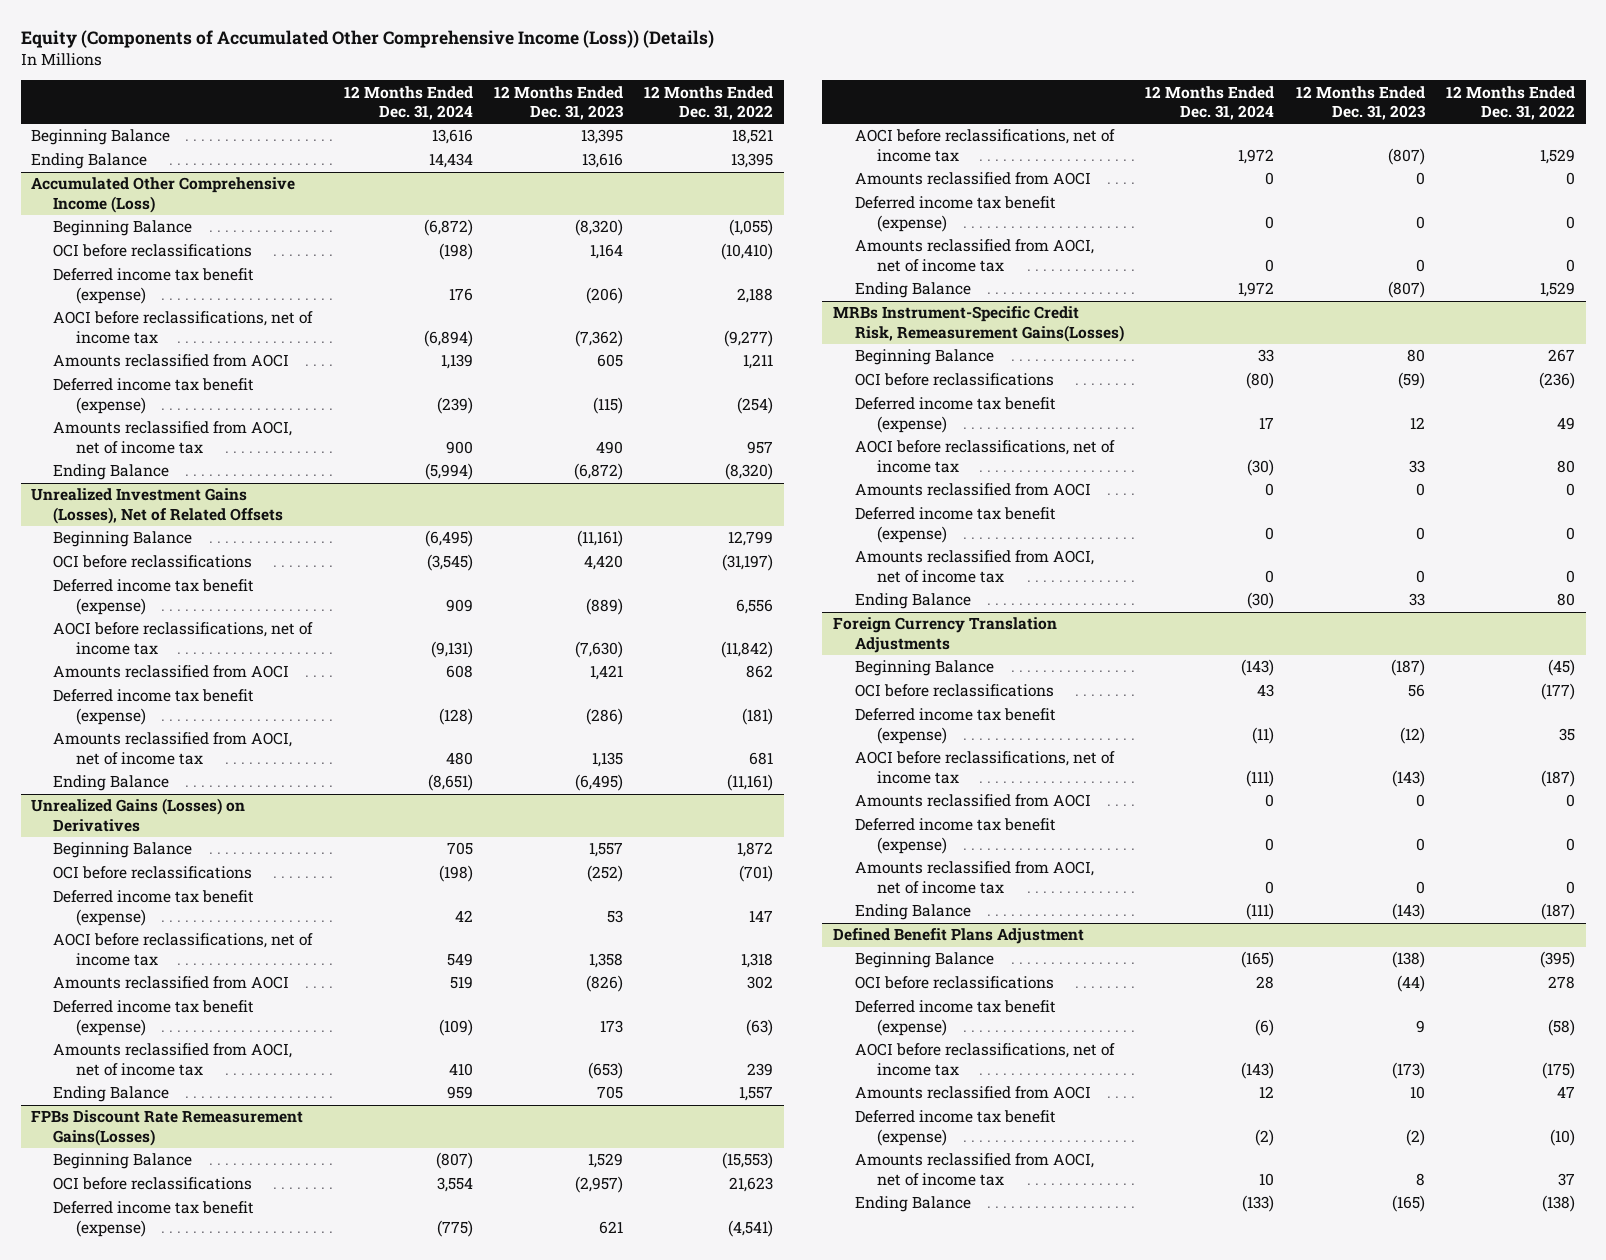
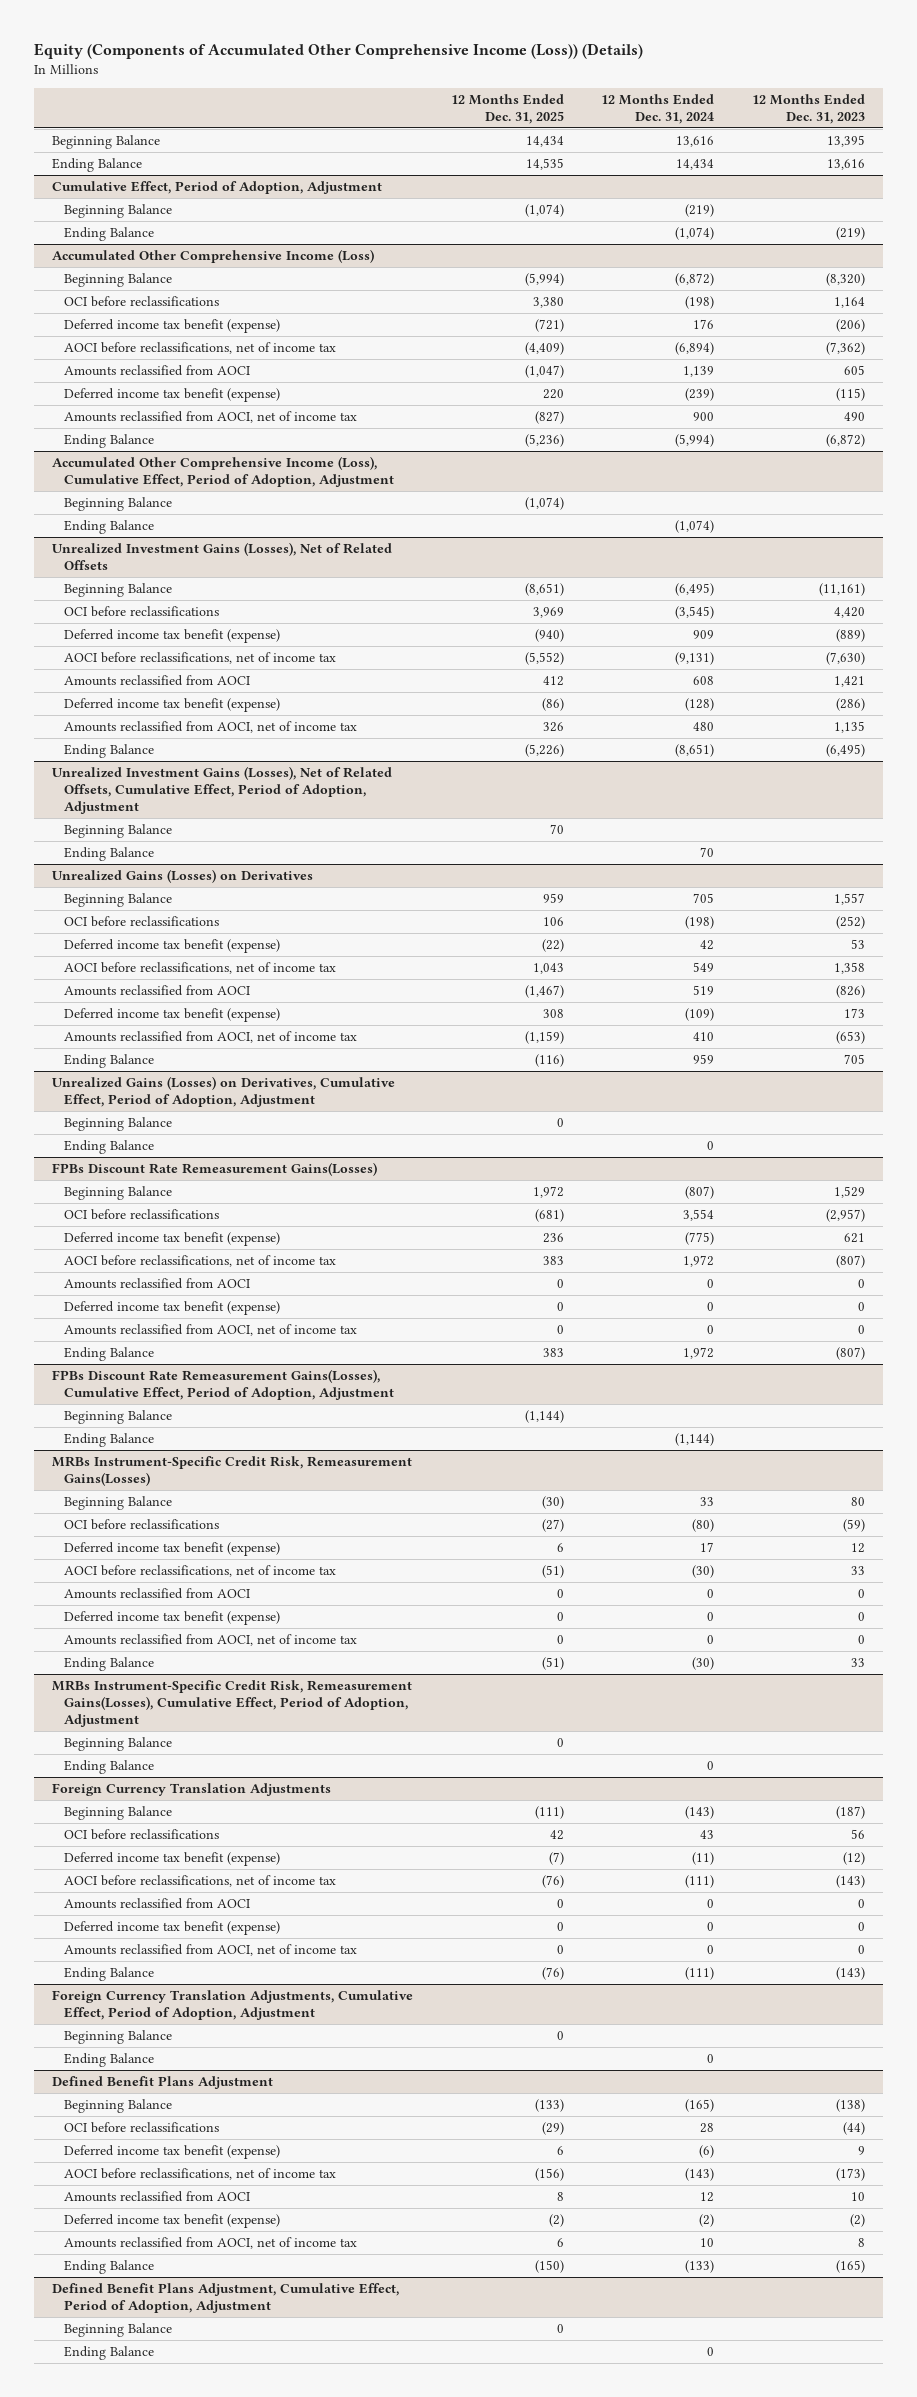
- | 12 Months Ended Dec. 31, 2024 | 12 Months Ended Dec. 31, 2023 | 12 Months Ended Dec. 31, 2022
+ | 12 Months Ended Dec. 31, 2025 | 12 Months Ended Dec. 31, 2024 | 12 Months Ended Dec. 31, 2023
+ Cumulative Effect, Period of Adoption, Adjustment
+ Beginning Balance | (1,074) | (219) |
+ Ending Balance | | (1,074) | (219)
+ Accumulated Other Comprehensive Income (Loss), Cumulative Effect, Period of Adoption, Adjustment
+ Beginning Balance | (1,074) | |
+ Ending Balance | | (1,074) |
+ Unrealized Investment Gains (Losses), Net of Related Offsets, Cumulative Effect, Period of Adoption, Adjustment
+ Beginning Balance | 70 | |
+ Ending Balance | | 70 |
+ Unrealized Gains (Losses) on Derivatives, Cumulative Effect, Period of Adoption, Adjustment
+ Beginning Balance | 0 | |
+ Ending Balance | | 0 |
+ FPBs Discount Rate Remeasurement Gains(Losses), Cumulative Effect, Period of Adoption, Adjustment
+ Beginning Balance | (1,144) | |
+ Ending Balance | | (1,144) |
+ MRBs Instrument-Specific Credit Risk, Remeasurement Gains(Losses), Cumulative Effect, Period of Adoption, Adjustment
+ Beginning Balance | 0 | |
+ Ending Balance | | 0 |
+ Foreign Currency Translation Adjustments, Cumulative Effect, Period of Adoption, Adjustment
+ Beginning Balance | 0 | |
+ Ending Balance | | 0 |
+ Defined Benefit Plans Adjustment, Cumulative Effect, Period of Adoption, Adjustment
+ Beginning Balance | 0 | |
+ Ending Balance | | 0 |

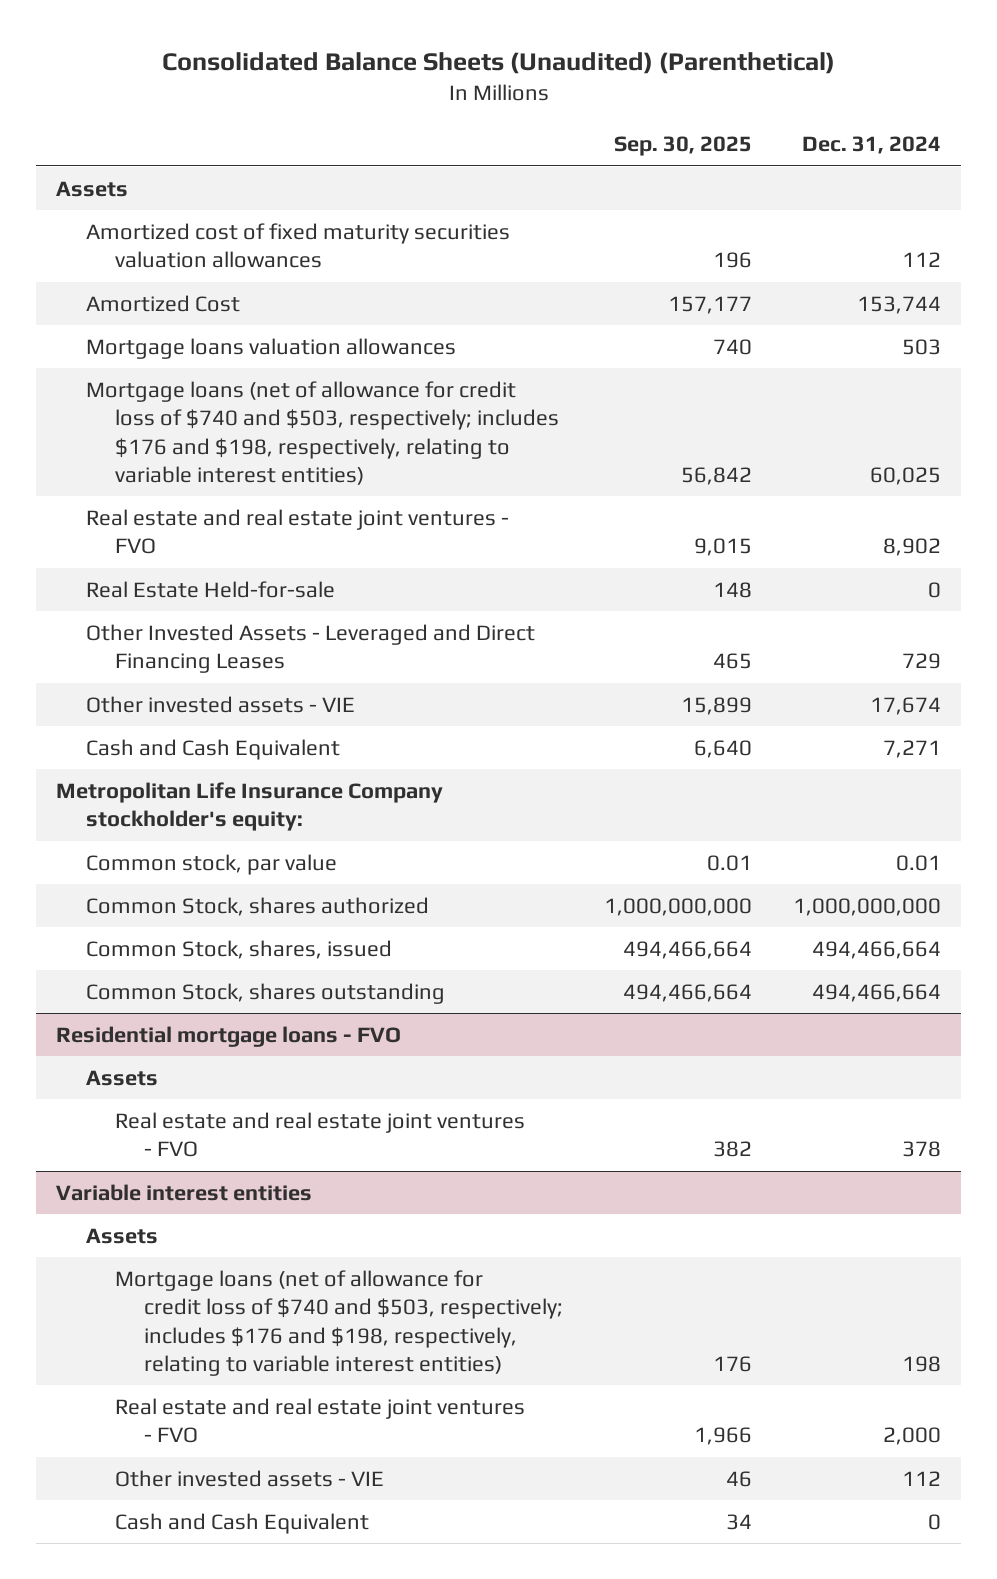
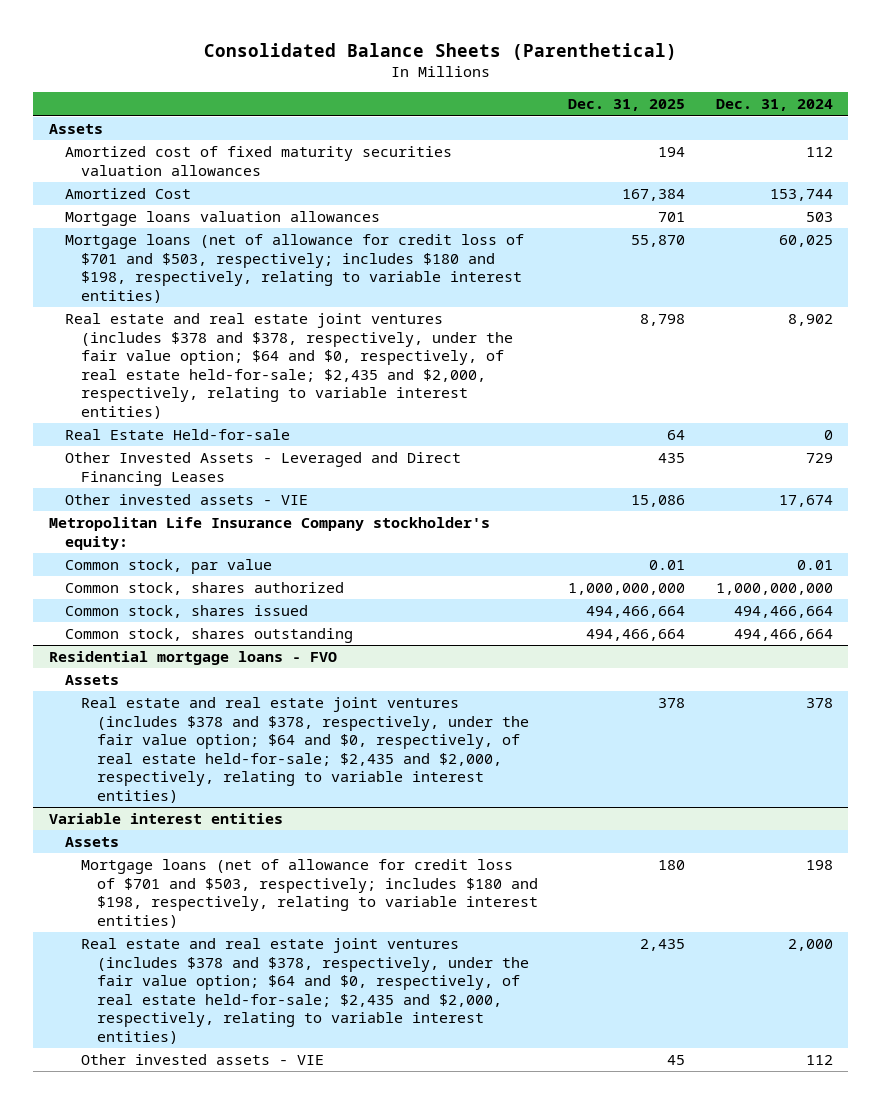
- Consolidated Balance Sheets (Unaudited) (Parenthetical)
+ Consolidated Balance Sheets (Parenthetical)
- | Sep. 30, 2025 | Dec. 31, 2024
+ | Dec. 31, 2025 | Dec. 31, 2024
- Mortgage loans (net of allowance for credit loss of $740 and $503, respectively; includes $176 and $198, respectively, relating to variable interest entities) | 56,842 | 60,025
- Real estate and real estate joint ventures - FVO | 9,015 | 8,902
+ Mortgage loans (net of allowance for credit loss of $701 and $503, respectively; includes $180 and $198, respectively, relating to variable interest entities) | 55,870 | 60,025
+ Real estate and real estate joint ventures (includes $378 and $378, respectively, under the fair value option; $64 and $0, respectively, of real estate held-for-sale; $2,435 and $2,000, respectively, relating to variable interest entities) | 8,798 | 8,902
- Cash and Cash Equivalent | 6,640 | 7,271
- Common Stock, shares authorized | 1,000,000,000 | 1,000,000,000
- Common Stock, shares, issued | 494,466,664 | 494,466,664
- Common Stock, shares outstanding | 494,466,664 | 494,466,664
+ Common stock, shares authorized | 1,000,000,000 | 1,000,000,000
+ Common stock, shares issued | 494,466,664 | 494,466,664
+ Common stock, shares outstanding | 494,466,664 | 494,466,664
@ Residential mortgage loans - FVO
- Real estate and real estate joint ventures - FVO | 382 | 378
+ Real estate and real estate joint ventures (includes $378 and $378, respectively, under the fair value option; $64 and $0, respectively, of real estate held-for-sale; $2,435 and $2,000, respectively, relating to variable interest entities) | 378 | 378
@ Variable interest entities
- Mortgage loans (net of allowance for credit loss of $740 and $503, respectively; includes $176 and $198, respectively, relating to variable interest entities) | 176 | 198
- Real estate and real estate joint ventures - FVO | 1,966 | 2,000
+ Mortgage loans (net of allowance for credit loss of $701 and $503, respectively; includes $180 and $198, respectively, relating to variable interest entities) | 180 | 198
+ Real estate and real estate joint ventures (includes $378 and $378, respectively, under the fair value option; $64 and $0, respectively, of real estate held-for-sale; $2,435 and $2,000, respectively, relating to variable interest entities) | 2,435 | 2,000
- Cash and Cash Equivalent | 34 | 0

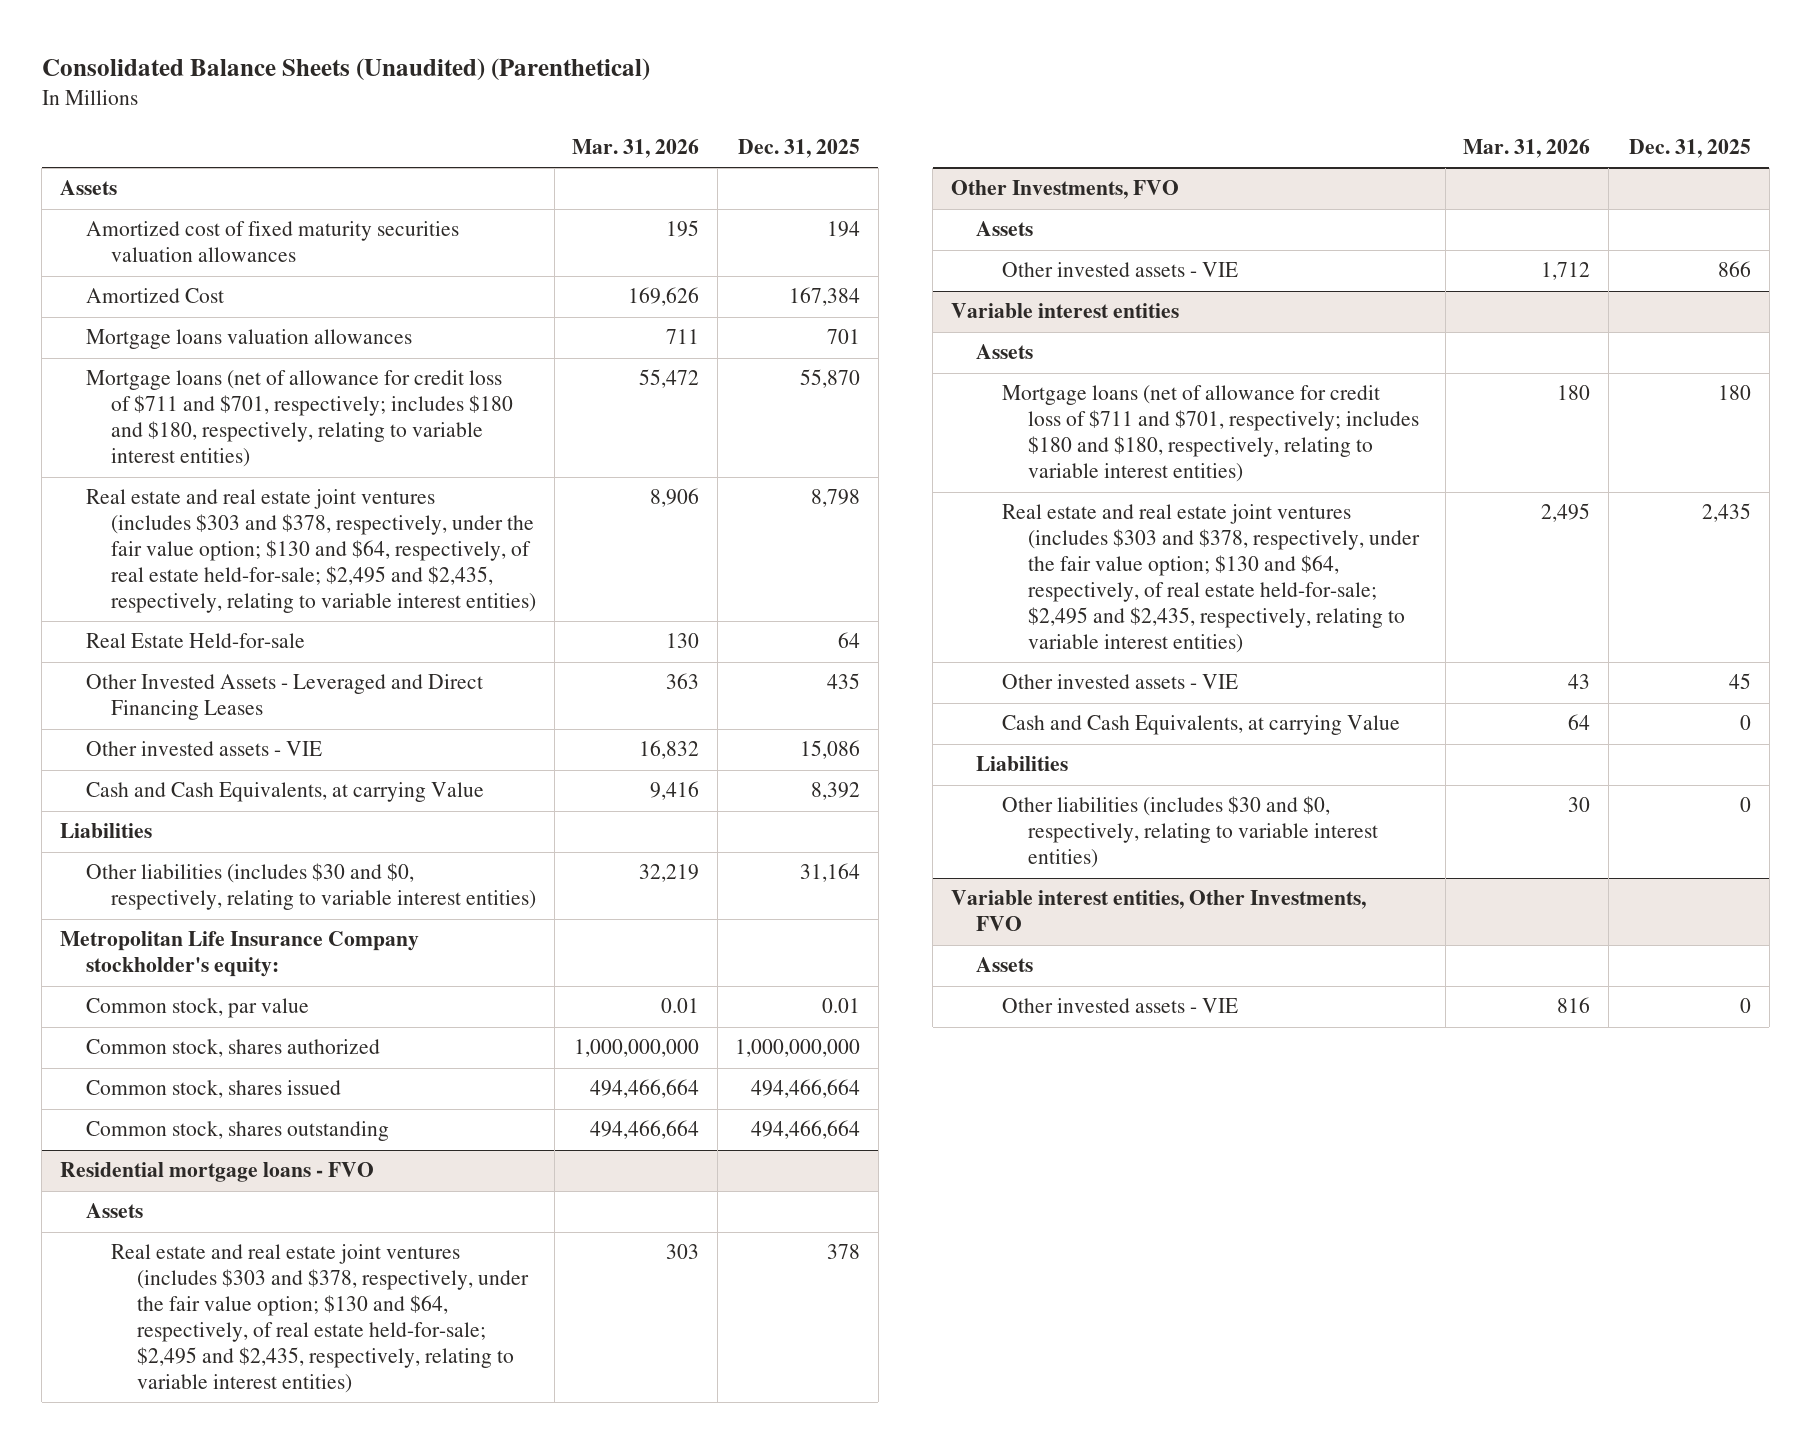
- Consolidated Balance Sheets (Parenthetical)
+ Consolidated Balance Sheets (Unaudited) (Parenthetical)
- | Dec. 31, 2025 | Dec. 31, 2024
+ | Mar. 31, 2026 | Dec. 31, 2025
- Mortgage loans (net of allowance for credit loss of $701 and $503, respectively; includes $180 and $198, respectively, relating to variable interest entities) | 55,870 | 60,025
- Real estate and real estate joint ventures (includes $378 and $378, respectively, under the fair value option; $64 and $0, respectively, of real estate held-for-sale; $2,435 and $2,000, respectively, relating to variable interest entities) | 8,798 | 8,902
+ Mortgage loans (net of allowance for credit loss of $711 and $701, respectively; includes $180 and $180, respectively, relating to variable interest entities) | 55,472 | 55,870
+ Real estate and real estate joint ventures (includes $303 and $378, respectively, under the fair value option; $130 and $64, respectively, of real estate held-for-sale; $2,495 and $2,435, respectively, relating to variable interest entities) | 8,906 | 8,798
+ Cash and Cash Equivalents, at carrying Value | 9,416 | 8,392
+ Liabilities
+ Other liabilities (includes $30 and $0, respectively, relating to variable interest entities) | 32,219 | 31,164
@ Residential mortgage loans - FVO
- Real estate and real estate joint ventures (includes $378 and $378, respectively, under the fair value option; $64 and $0, respectively, of real estate held-for-sale; $2,435 and $2,000, respectively, relating to variable interest entities) | 378 | 378
+ Real estate and real estate joint ventures (includes $303 and $378, respectively, under the fair value option; $130 and $64, respectively, of real estate held-for-sale; $2,495 and $2,435, respectively, relating to variable interest entities) | 303 | 378
+ Other Investments, FVO
+ Assets
+ Other invested assets - VIE | 1,712 | 866
@ Variable interest entities
- Mortgage loans (net of allowance for credit loss of $701 and $503, respectively; includes $180 and $198, respectively, relating to variable interest entities) | 180 | 198
- Real estate and real estate joint ventures (includes $378 and $378, respectively, under the fair value option; $64 and $0, respectively, of real estate held-for-sale; $2,435 and $2,000, respectively, relating to variable interest entities) | 2,435 | 2,000
+ Mortgage loans (net of allowance for credit loss of $711 and $701, respectively; includes $180 and $180, respectively, relating to variable interest entities) | 180 | 180
+ Real estate and real estate joint ventures (includes $303 and $378, respectively, under the fair value option; $130 and $64, respectively, of real estate held-for-sale; $2,495 and $2,435, respectively, relating to variable interest entities) | 2,495 | 2,435
+ Cash and Cash Equivalents, at carrying Value | 64 | 0
+ Liabilities
+ Other liabilities (includes $30 and $0, respectively, relating to variable interest entities) | 30 | 0
+ Variable interest entities, Other Investments, FVO
+ Assets
+ Other invested assets - VIE | 816 | 0

